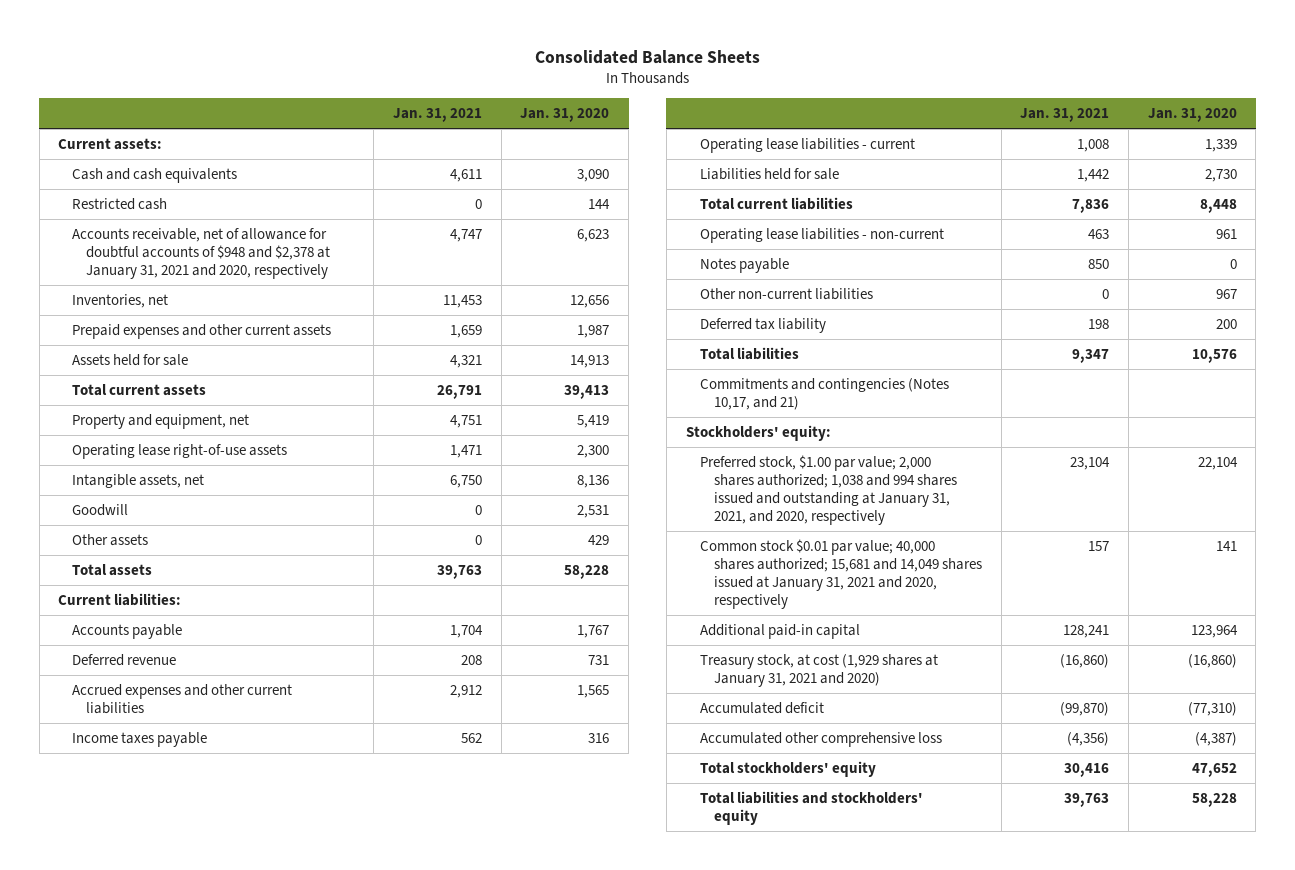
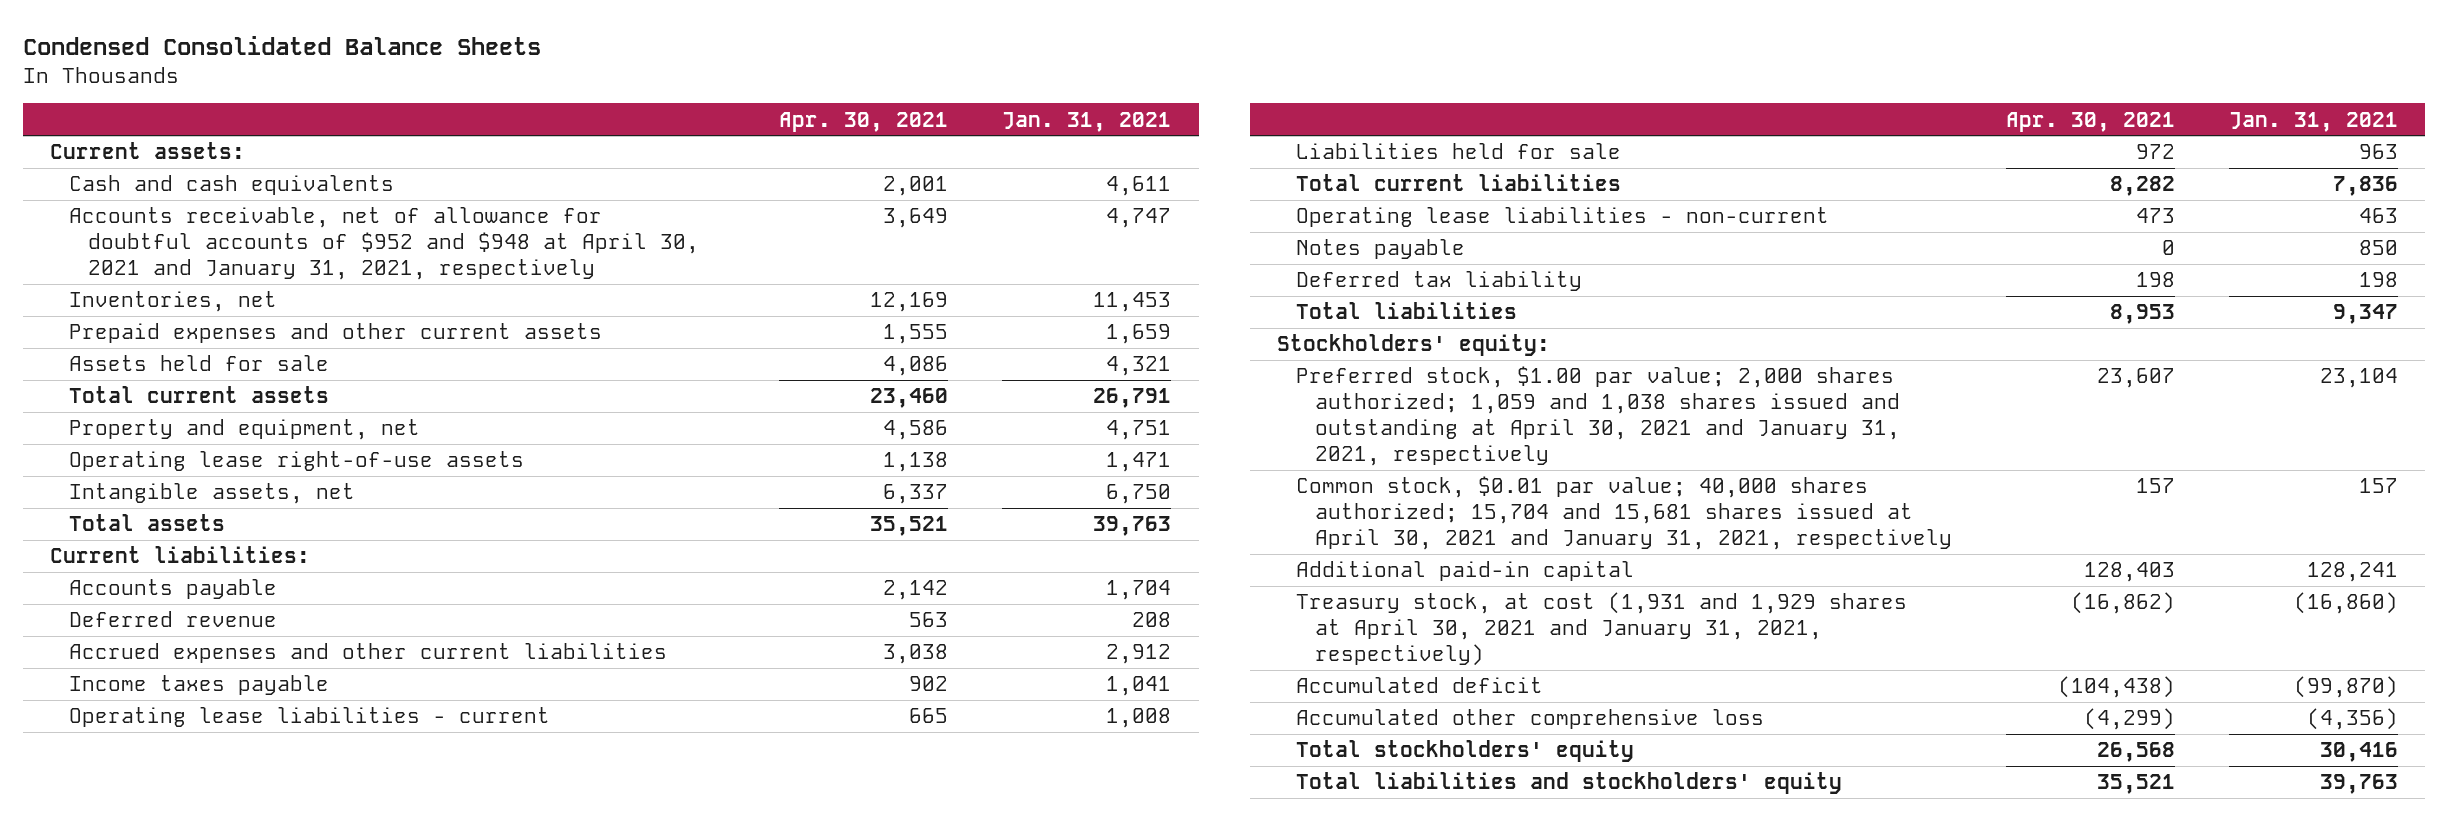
- Consolidated Balance Sheets
+ Condensed Consolidated Balance Sheets
- | Jan. 31, 2021 | Jan. 31, 2020
+ | Apr. 30, 2021 | Jan. 31, 2021
- Restricted cash | 0 | 144
- Accounts receivable, net of allowance for doubtful accounts of $948 and $2,378 at January 31, 2021 and 2020, respectively | 4,747 | 6,623
+ Accounts receivable, net of allowance for doubtful accounts of $952 and $948 at April 30, 2021 and January 31, 2021, respectively | 3,649 | 4,747
- Goodwill | 0 | 2,531
- Other assets | 0 | 429
- Income taxes payable | 562 | 316
+ Income taxes payable | 902 | 1,041
- Liabilities held for sale | 1,442 | 2,730
+ Liabilities held for sale | 972 | 963
- Other non-current liabilities | 0 | 967
- Commitments and contingencies (Notes 10,17, and 21)
- Preferred stock, $1.00 par value; 2,000 shares authorized; 1,038 and 994 shares issued and outstanding at January 31, 2021, and 2020, respectively | 23,104 | 22,104
- Common stock $0.01 par value; 40,000 shares authorized; 15,681 and 14,049 shares issued at January 31, 2021 and 2020, respectively | 157 | 141
+ Preferred stock, $1.00 par value; 2,000 shares authorized; 1,059 and 1,038 shares issued and outstanding at April 30, 2021 and January 31, 2021, respectively | 23,607 | 23,104
+ Common stock, $0.01 par value; 40,000 shares authorized; 15,704 and 15,681 shares issued at April 30, 2021 and January 31, 2021, respectively | 157 | 157
- Treasury stock, at cost (1,929 shares at January 31, 2021 and 2020) | (16,860) | (16,860)
+ Treasury stock, at cost (1,931 and 1,929 shares at April 30, 2021 and January 31, 2021, respectively) | (16,862) | (16,860)

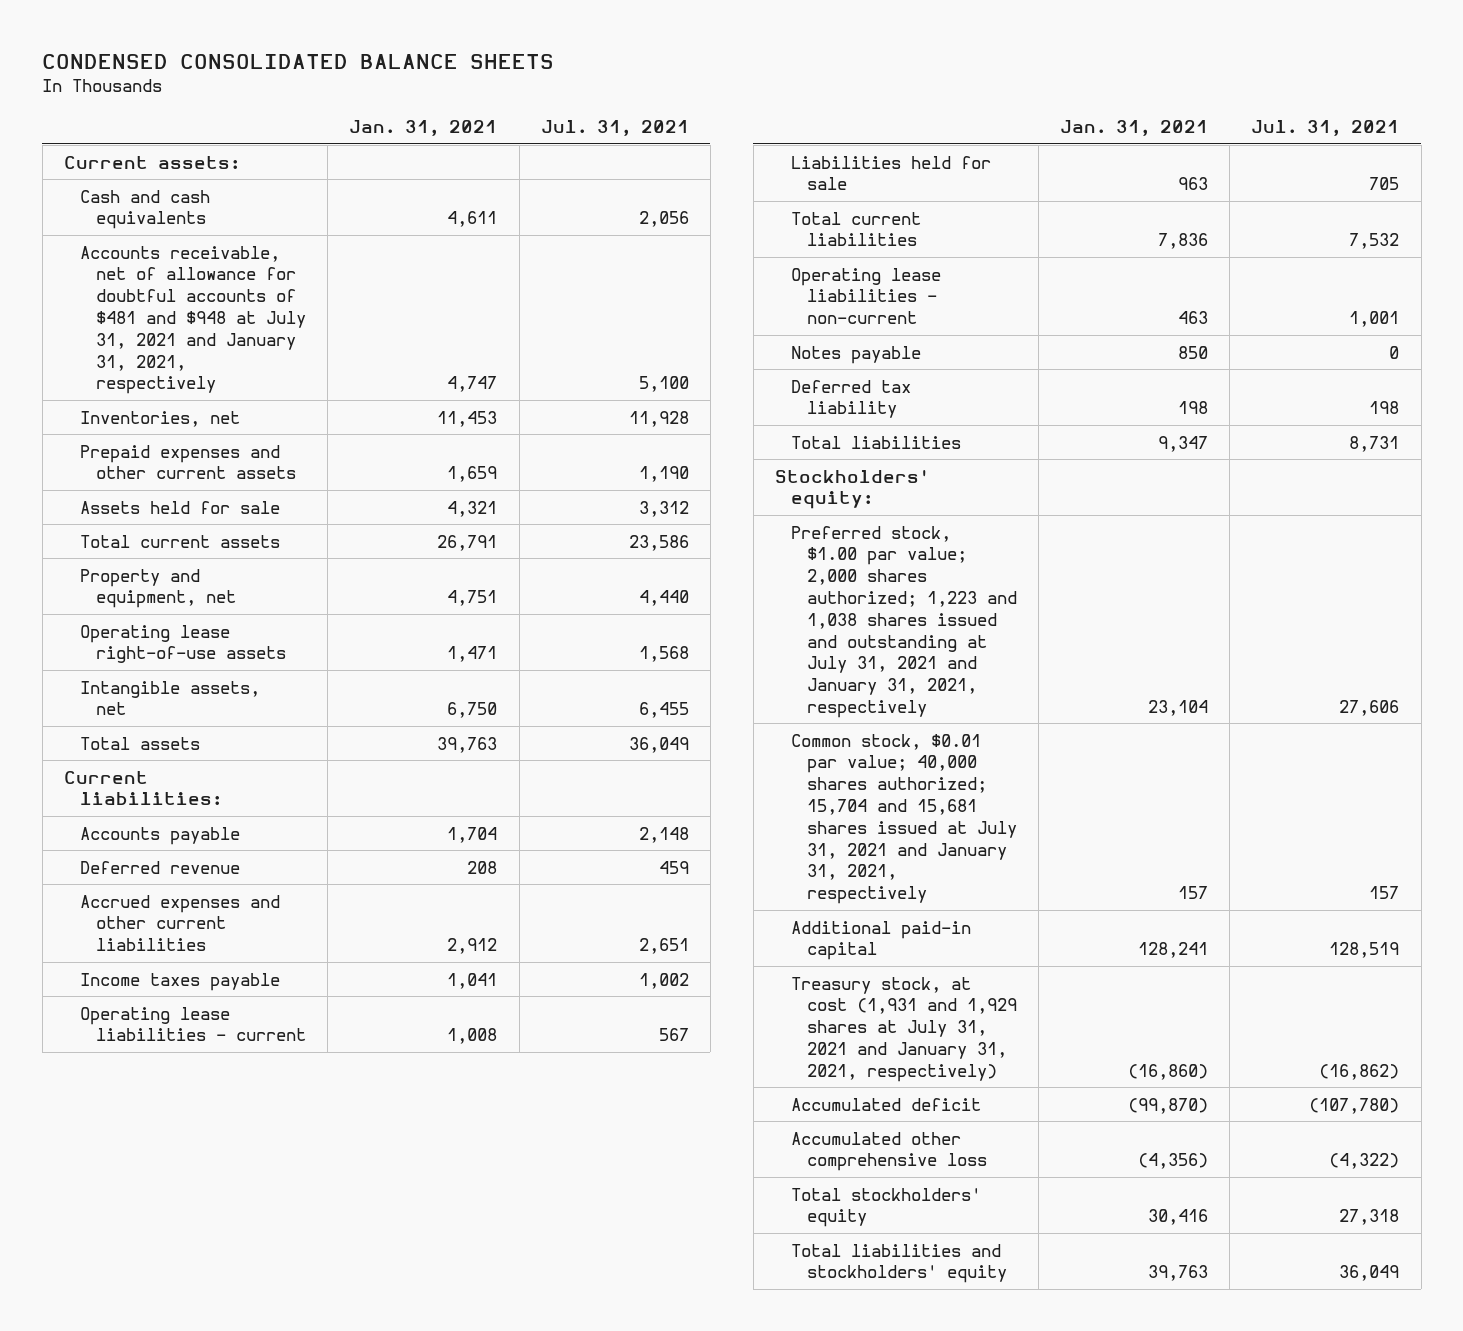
- Condensed Consolidated Balance Sheets
+ CONDENSED CONSOLIDATED BALANCE SHEETS
- | Apr. 30, 2021 | Jan. 31, 2021
+ | Jan. 31, 2021 | Jul. 31, 2021
- Accounts receivable, net of allowance for doubtful accounts of $952 and $948 at April 30, 2021 and January 31, 2021, respectively | 3,649 | 4,747
+ Accounts receivable, net of allowance for doubtful accounts of $481 and $948 at July 31, 2021 and January 31, 2021, respectively | 4,747 | 5,100
- Preferred stock, $1.00 par value; 2,000 shares authorized; 1,059 and 1,038 shares issued and outstanding at April 30, 2021 and January 31, 2021, respectively | 23,607 | 23,104
- Common stock, $0.01 par value; 40,000 shares authorized; 15,704 and 15,681 shares issued at April 30, 2021 and January 31, 2021, respectively | 157 | 157
+ Preferred stock, $1.00 par value; 2,000 shares authorized; 1,223 and 1,038 shares issued and outstanding at July 31, 2021 and January 31, 2021, respectively | 23,104 | 27,606
+ Common stock, $0.01 par value; 40,000 shares authorized; 15,704 and 15,681 shares issued at July 31, 2021 and January 31, 2021, respectively | 157 | 157
- Treasury stock, at cost (1,931 and 1,929 shares at April 30, 2021 and January 31, 2021, respectively) | (16,862) | (16,860)
+ Treasury stock, at cost (1,931 and 1,929 shares at July 31, 2021 and January 31, 2021, respectively) | (16,860) | (16,862)

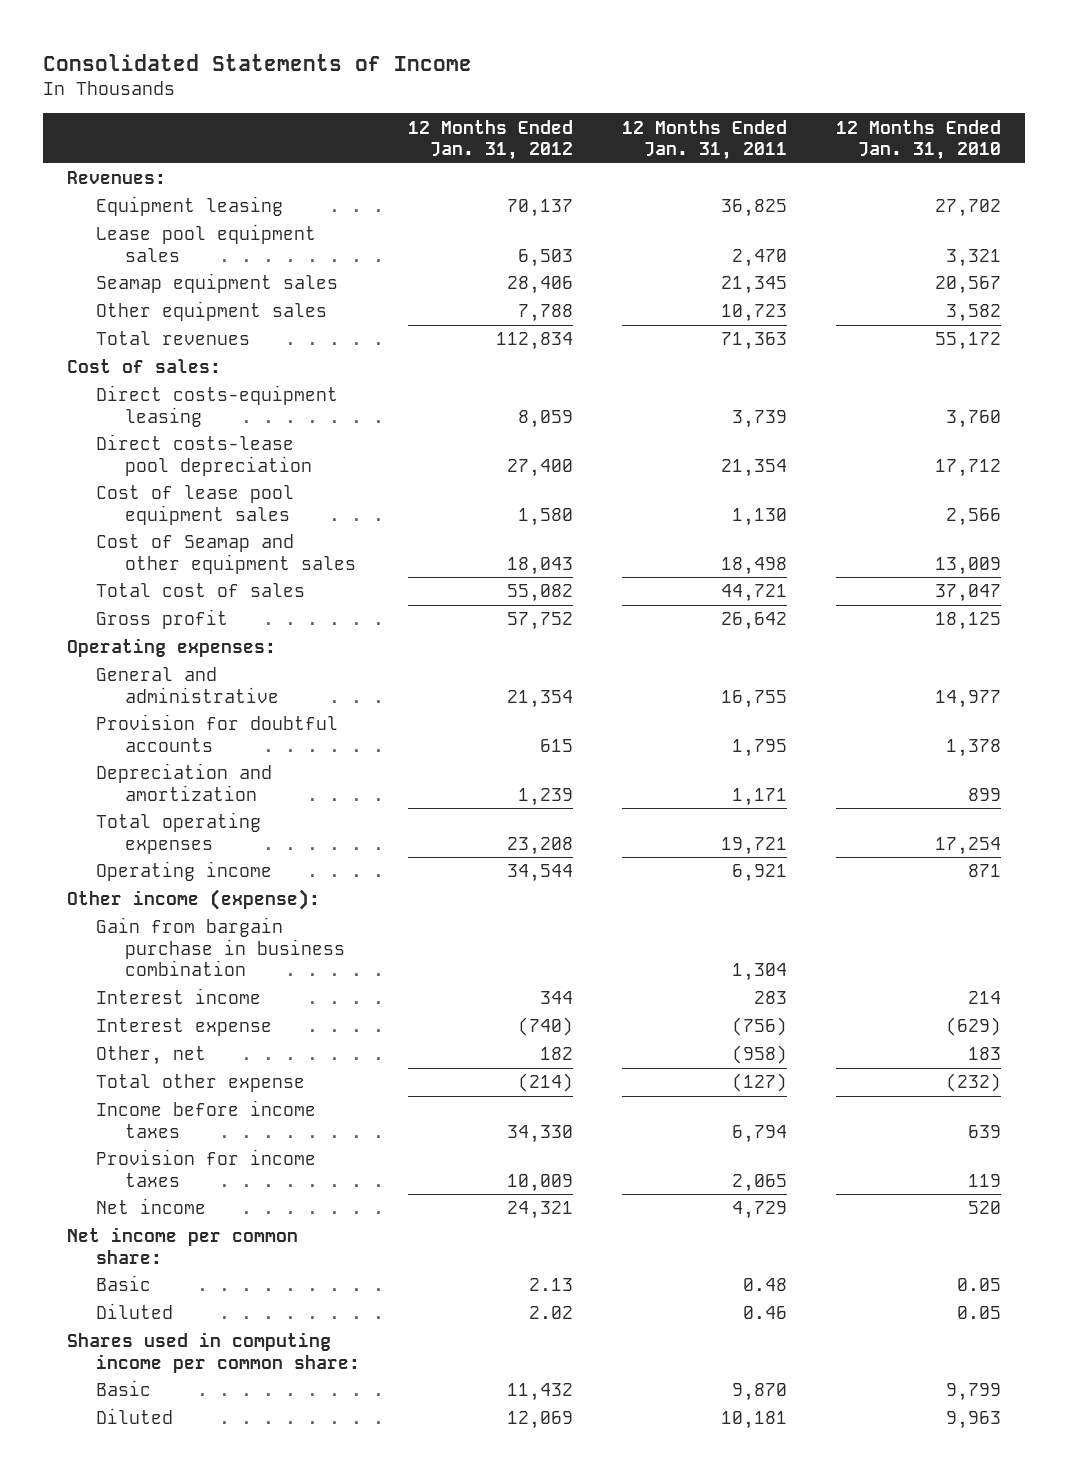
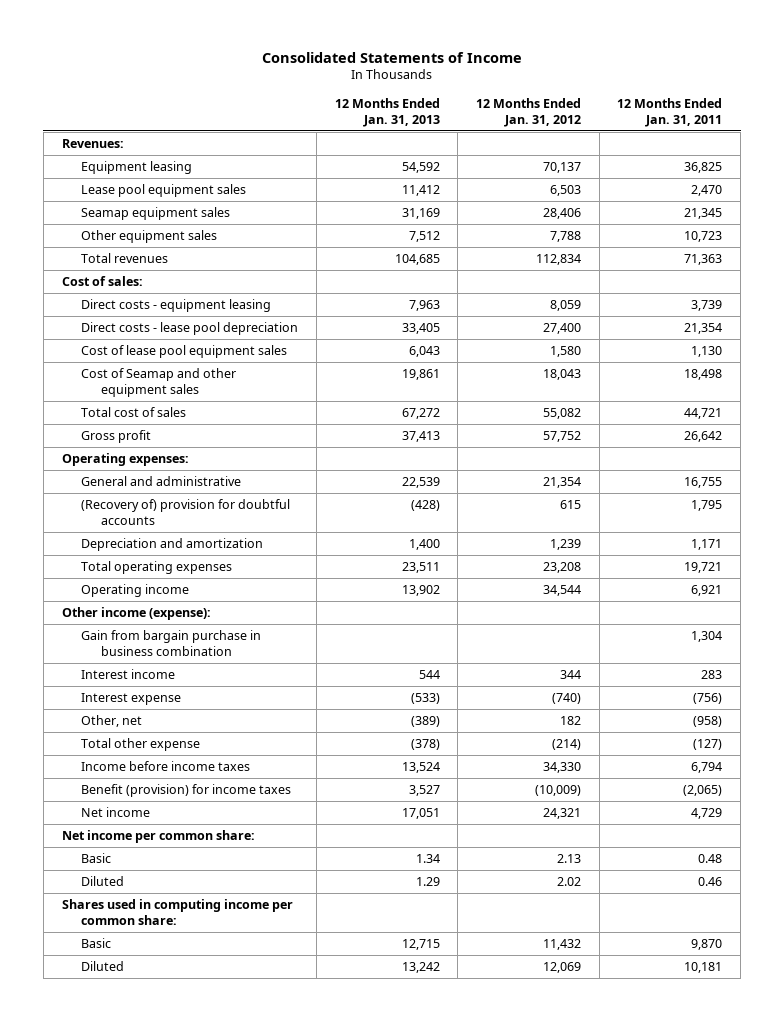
- | 12 Months Ended Jan. 31, 2012 | 12 Months Ended Jan. 31, 2011 | 12 Months Ended Jan. 31, 2010
+ | 12 Months Ended Jan. 31, 2013 | 12 Months Ended Jan. 31, 2012 | 12 Months Ended Jan. 31, 2011
- Direct costs-equipment leasing | 8,059 | 3,739 | 3,760
- Direct costs-lease pool depreciation | 27,400 | 21,354 | 17,712
+ Direct costs - equipment leasing | 7,963 | 8,059 | 3,739
+ Direct costs - lease pool depreciation | 33,405 | 27,400 | 21,354
- Provision for doubtful accounts | 615 | 1,795 | 1,378
+ (Recovery of) provision for doubtful accounts | (428) | 615 | 1,795
- Provision for income taxes | 10,009 | 2,065 | 119
+ Benefit (provision) for income taxes | 3,527 | (10,009) | (2,065)

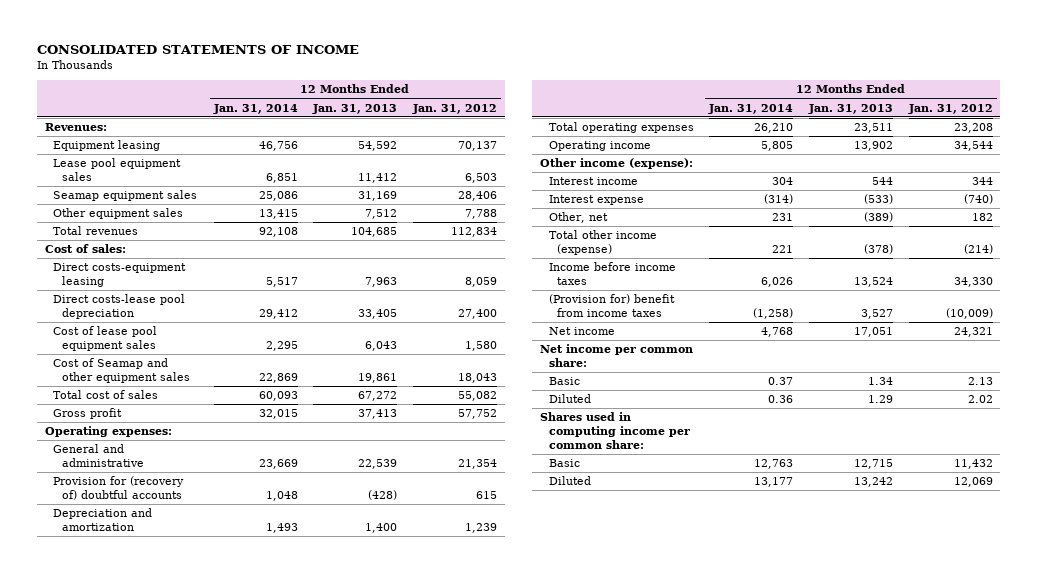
- Consolidated Statements of Income
+ CONSOLIDATED STATEMENTS OF INCOME
- | 12 Months Ended Jan. 31, 2013 | 12 Months Ended Jan. 31, 2012 | 12 Months Ended Jan. 31, 2011
+ | 12 Months Ended Jan. 31, 2014 | 12 Months Ended Jan. 31, 2013 | 12 Months Ended Jan. 31, 2012
- Direct costs - equipment leasing | 7,963 | 8,059 | 3,739
- Direct costs - lease pool depreciation | 33,405 | 27,400 | 21,354
+ Direct costs-equipment leasing | 5,517 | 7,963 | 8,059
+ Direct costs-lease pool depreciation | 29,412 | 33,405 | 27,400
- (Recovery of) provision for doubtful accounts | (428) | 615 | 1,795
+ Provision for (recovery of) doubtful accounts | 1,048 | (428) | 615
- Gain from bargain purchase in business combination | | | 1,304
- Total other expense | (378) | (214) | (127)
+ Total other income (expense) | 221 | (378) | (214)
- Benefit (provision) for income taxes | 3,527 | (10,009) | (2,065)
+ (Provision for) benefit from income taxes | (1,258) | 3,527 | (10,009)

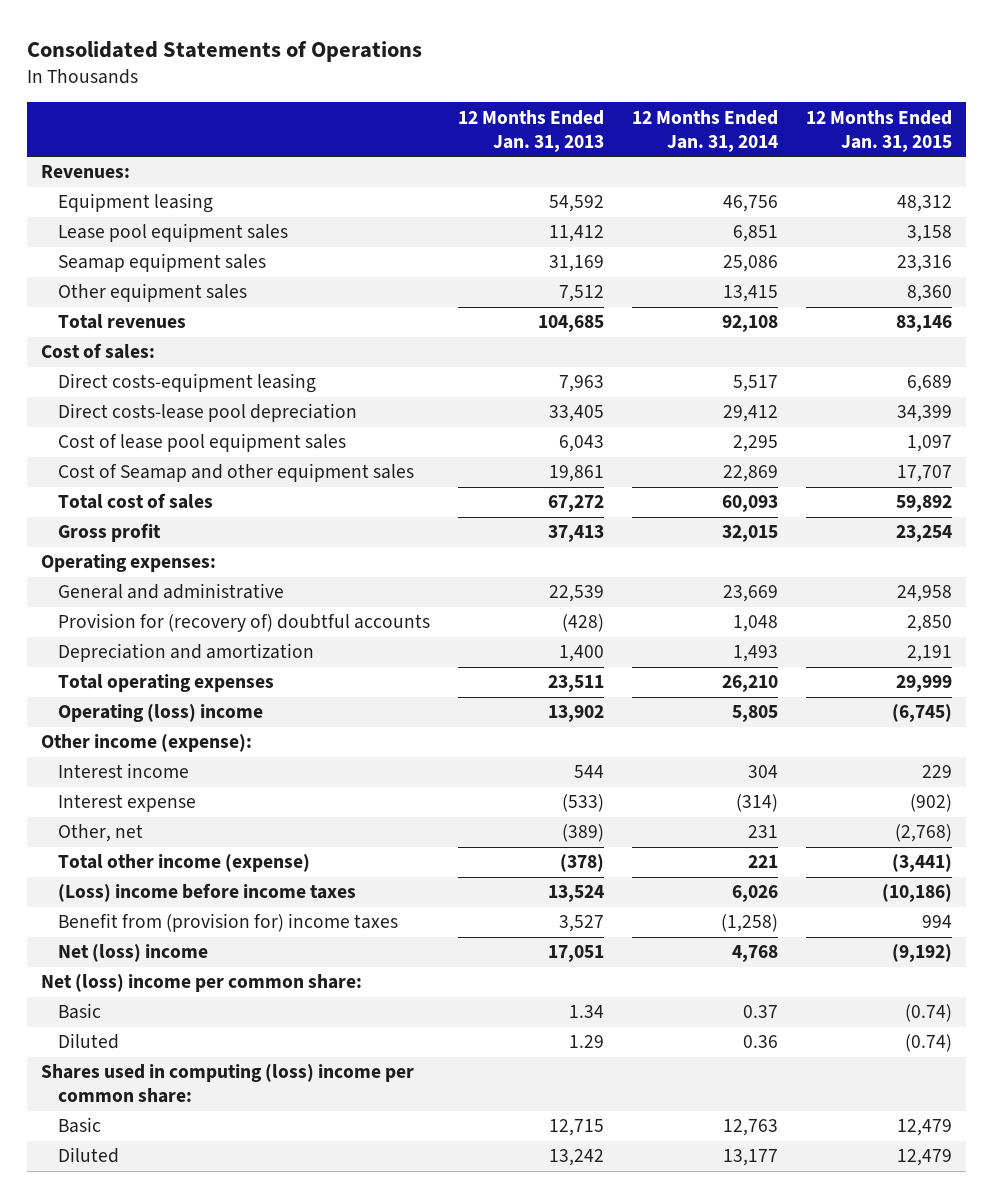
- CONSOLIDATED STATEMENTS OF INCOME
+ Consolidated Statements of Operations
- | 12 Months Ended Jan. 31, 2014 | 12 Months Ended Jan. 31, 2013 | 12 Months Ended Jan. 31, 2012
+ | 12 Months Ended Jan. 31, 2013 | 12 Months Ended Jan. 31, 2014 | 12 Months Ended Jan. 31, 2015
- Operating income | 5,805 | 13,902 | 34,544
+ Operating (loss) income | 13,902 | 5,805 | (6,745)
- Income before income taxes | 6,026 | 13,524 | 34,330
- (Provision for) benefit from income taxes | (1,258) | 3,527 | (10,009)
- Net income | 4,768 | 17,051 | 24,321
- Net income per common share:
+ (Loss) income before income taxes | 13,524 | 6,026 | (10,186)
+ Benefit from (provision for) income taxes | 3,527 | (1,258) | 994
+ Net (loss) income | 17,051 | 4,768 | (9,192)
+ Net (loss) income per common share:
- Shares used in computing income per common share:
+ Shares used in computing (loss) income per common share:

